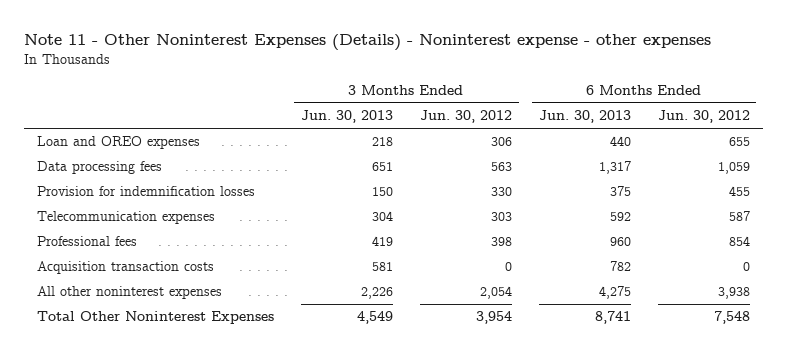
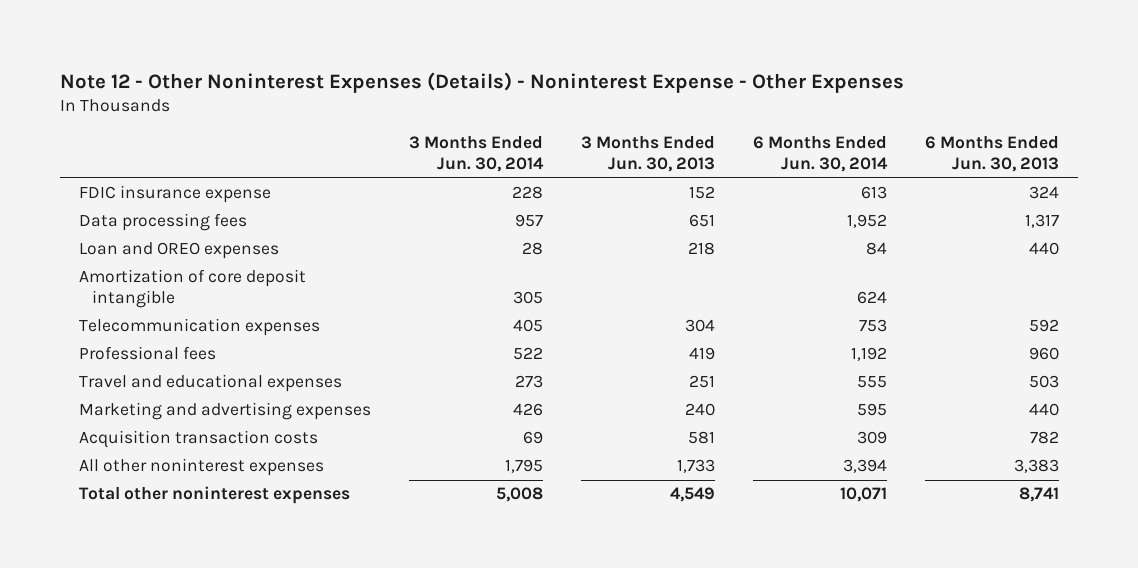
- Note 11 - Other Noninterest Expenses (Details) - Noninterest expense - other expenses
+ Note 12 - Other Noninterest Expenses (Details) - Noninterest Expense - Other Expenses
- | 3 Months Ended Jun. 30, 2013 | 3 Months Ended Jun. 30, 2012 | 6 Months Ended Jun. 30, 2013 | 6 Months Ended Jun. 30, 2012
+ | 3 Months Ended Jun. 30, 2014 | 3 Months Ended Jun. 30, 2013 | 6 Months Ended Jun. 30, 2014 | 6 Months Ended Jun. 30, 2013
+ FDIC insurance expense | 228 | 152 | 613 | 324
- Provision for indemnification losses | 150 | 330 | 375 | 455
moved down: Loan and OREO expenses | 28 | 218 | 84 | 440
+ Amortization of core deposit intangible | 305 | | 624 |
+ Travel and educational expenses | 273 | 251 | 555 | 503
+ Marketing and advertising expenses | 426 | 240 | 595 | 440
- All other noninterest expenses | 2,226 | 2,054 | 4,275 | 3,938
- Total Other Noninterest Expenses | 4,549 | 3,954 | 8,741 | 7,548
+ All other noninterest expenses | 1,795 | 1,733 | 3,394 | 3,383
+ Total other noninterest expenses | 5,008 | 4,549 | 10,071 | 8,741

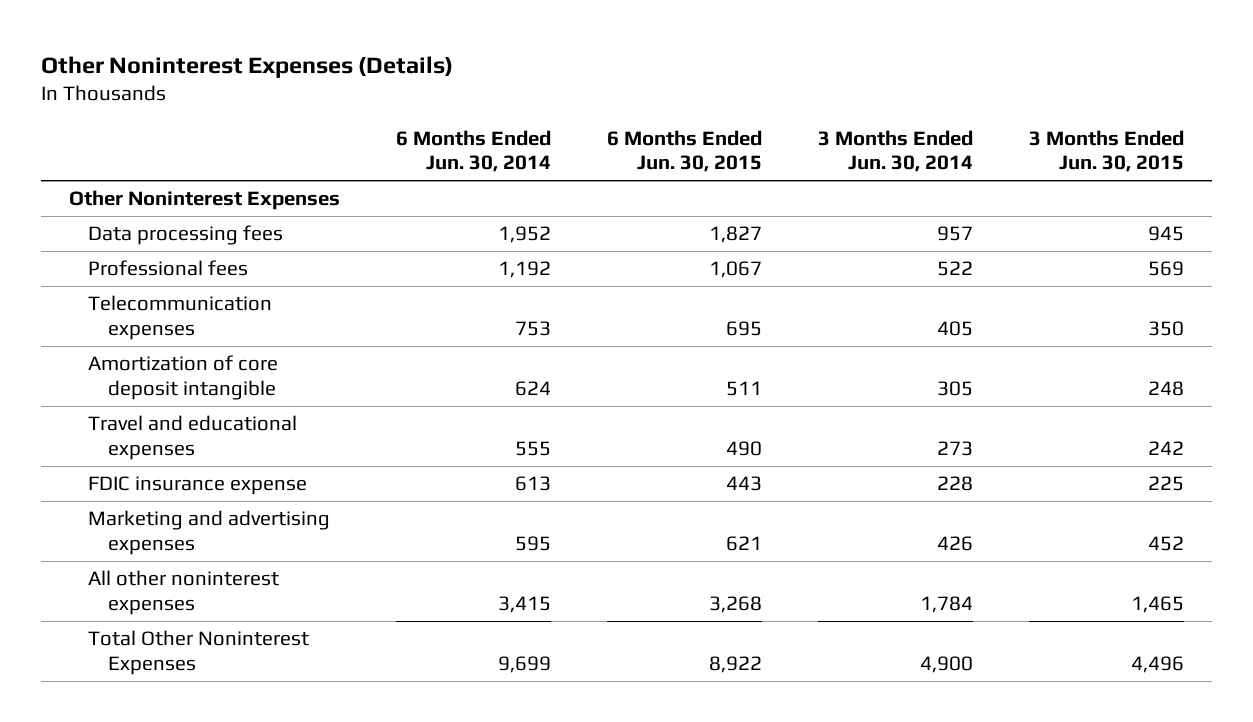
- Note 12 - Other Noninterest Expenses (Details) - Noninterest Expense - Other Expenses
+ Other Noninterest Expenses (Details)
- | 3 Months Ended Jun. 30, 2014 | 3 Months Ended Jun. 30, 2013 | 6 Months Ended Jun. 30, 2014 | 6 Months Ended Jun. 30, 2013
+ | 6 Months Ended Jun. 30, 2014 | 6 Months Ended Jun. 30, 2015 | 3 Months Ended Jun. 30, 2014 | 3 Months Ended Jun. 30, 2015
+ Other Noninterest Expenses
- Loan and OREO expenses | 28 | 218 | 84 | 440
moved down: Telecommunication expenses | 753 | 695 | 405 | 350
moved down: Amortization of core deposit intangible | 624 | 511 | 305 | 248
moved down: FDIC insurance expense | 613 | 443 | 228 | 225
- Acquisition transaction costs | 69 | 581 | 309 | 782
- All other noninterest expenses | 1,795 | 1,733 | 3,394 | 3,383
- Total other noninterest expenses | 5,008 | 4,549 | 10,071 | 8,741
+ All other noninterest expenses | 3,415 | 3,268 | 1,784 | 1,465
+ Total Other Noninterest Expenses | 9,699 | 8,922 | 4,900 | 4,496

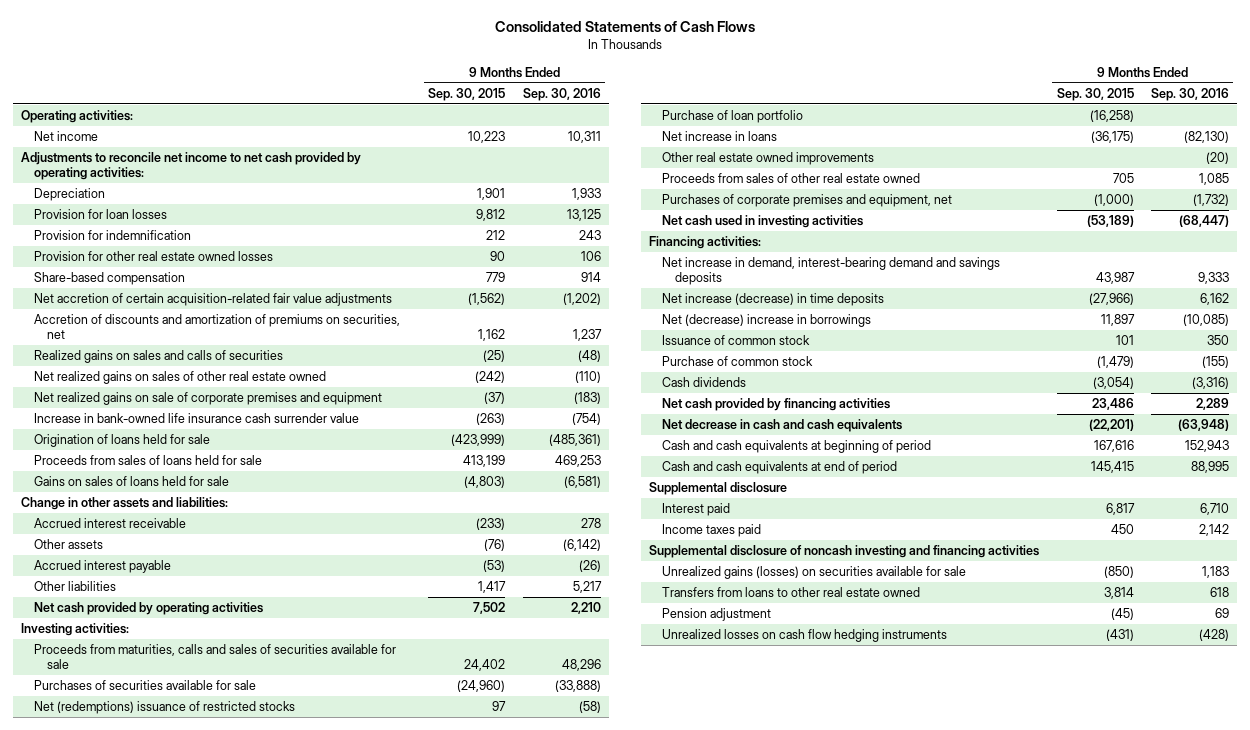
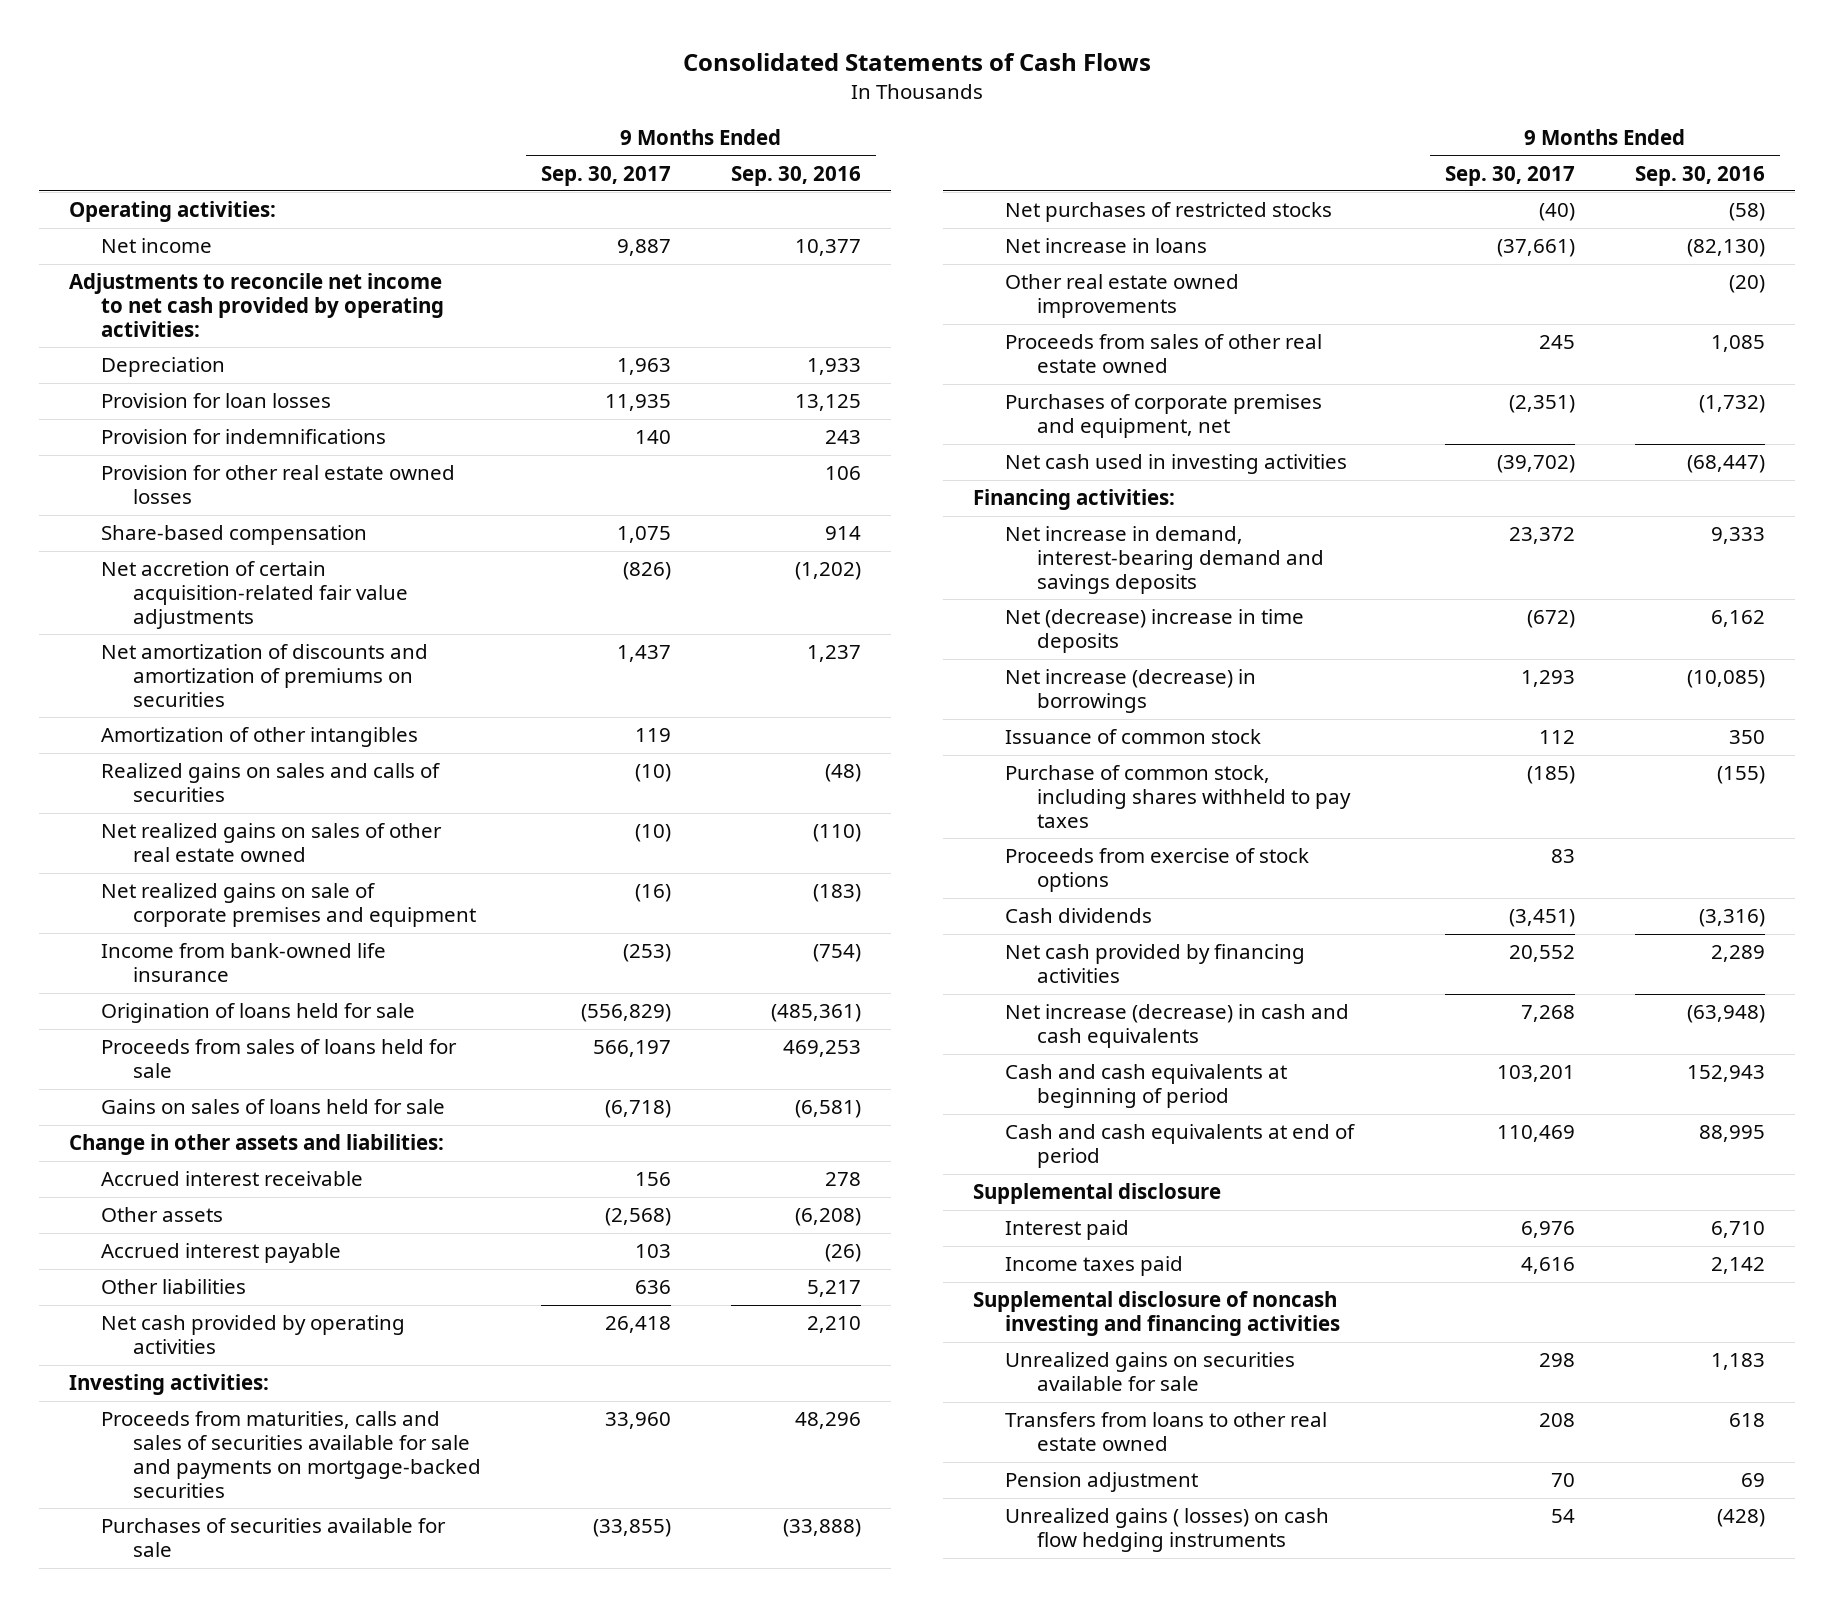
- | 9 Months Ended Sep. 30, 2015 | 9 Months Ended Sep. 30, 2016
+ | 9 Months Ended Sep. 30, 2017 | 9 Months Ended Sep. 30, 2016
- Net income | 10,223 | 10,311
+ Net income | 9,887 | 10,377
- Provision for indemnification | 212 | 243
+ Provision for indemnifications | 140 | 243
- Accretion of discounts and amortization of premiums on securities, net | 1,162 | 1,237
+ Net amortization of discounts and amortization of premiums on securities | 1,437 | 1,237
+ Amortization of other intangibles | 119 |
- Increase in bank-owned life insurance cash surrender value | (263) | (754)
+ Income from bank-owned life insurance | (253) | (754)
- Other assets | (76) | (6,142)
+ Other assets | (2,568) | (6,208)
- Proceeds from maturities, calls and sales of securities available for sale | 24,402 | 48,296
+ Proceeds from maturities, calls and sales of securities available for sale and payments on mortgage-backed securities | 33,960 | 48,296
- Net (redemptions) issuance of restricted stocks | 97 | (58)
- Purchase of loan portfolio | (16,258) |
+ Net purchases of restricted stocks | (40) | (58)
- Net increase (decrease) in time deposits | (27,966) | 6,162
- Net (decrease) increase in borrowings | 11,897 | (10,085)
+ Net (decrease) increase in time deposits | (672) | 6,162
+ Net increase (decrease) in borrowings | 1,293 | (10,085)
- Purchase of common stock | (1,479) | (155)
+ Purchase of common stock, including shares withheld to pay taxes | (185) | (155)
+ Proceeds from exercise of stock options | 83 |
- Net decrease in cash and cash equivalents | (22,201) | (63,948)
+ Net increase (decrease) in cash and cash equivalents | 7,268 | (63,948)
- Unrealized gains (losses) on securities available for sale | (850) | 1,183
+ Unrealized gains on securities available for sale | 298 | 1,183
- Unrealized losses on cash flow hedging instruments | (431) | (428)
+ Unrealized gains ( losses) on cash flow hedging instruments | 54 | (428)

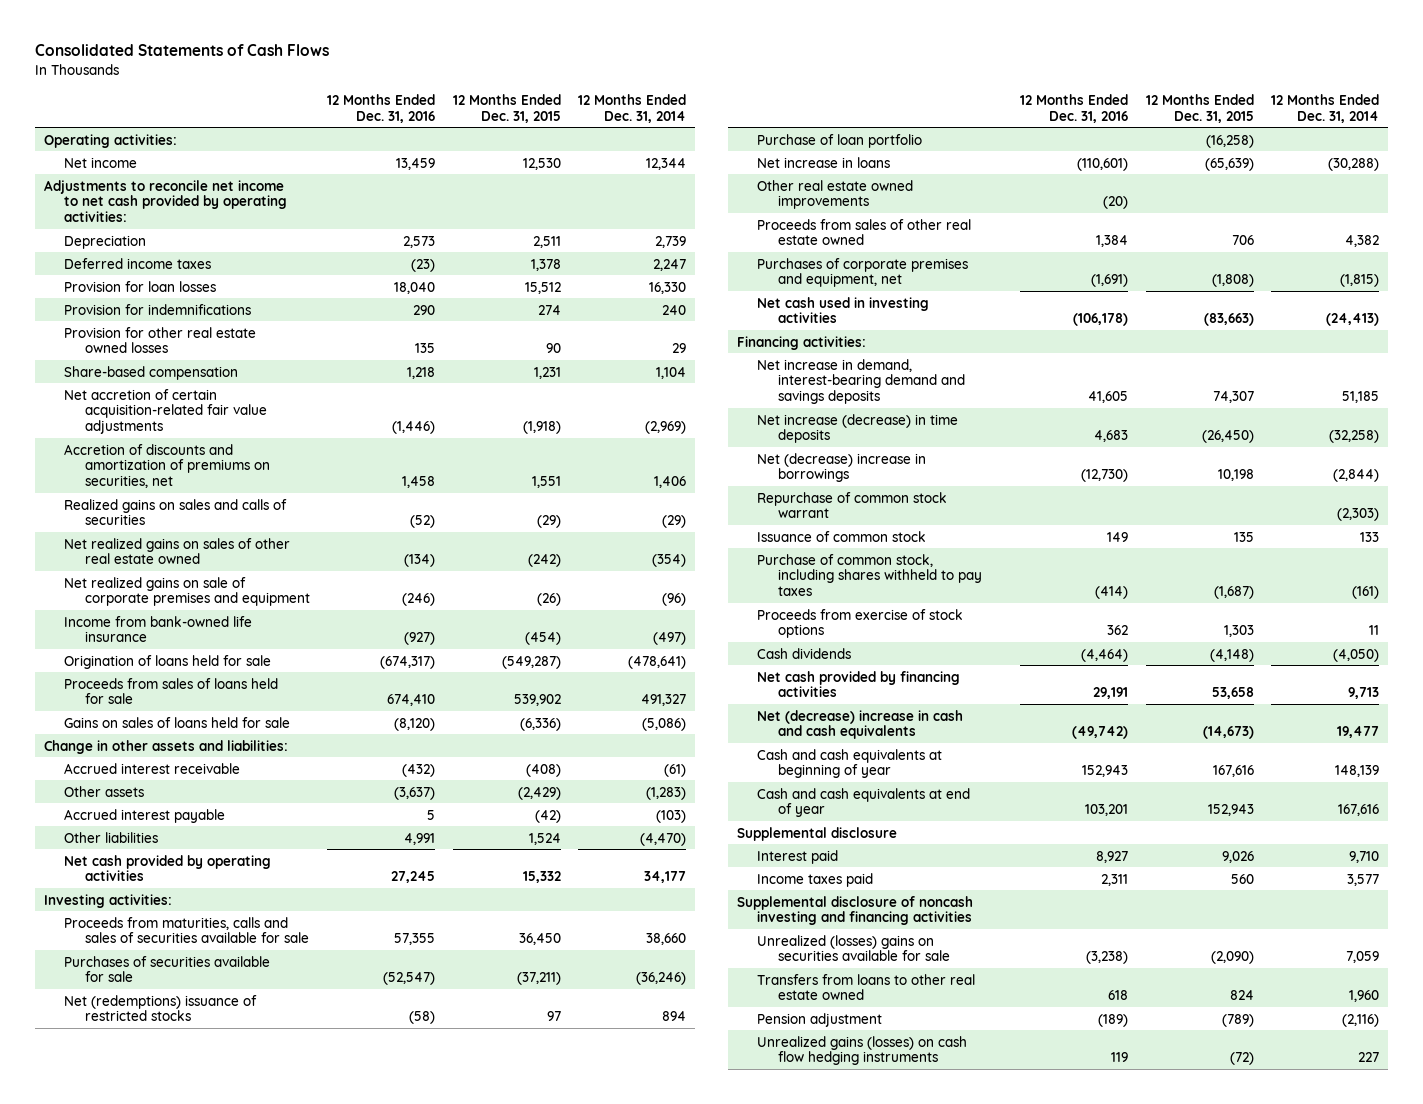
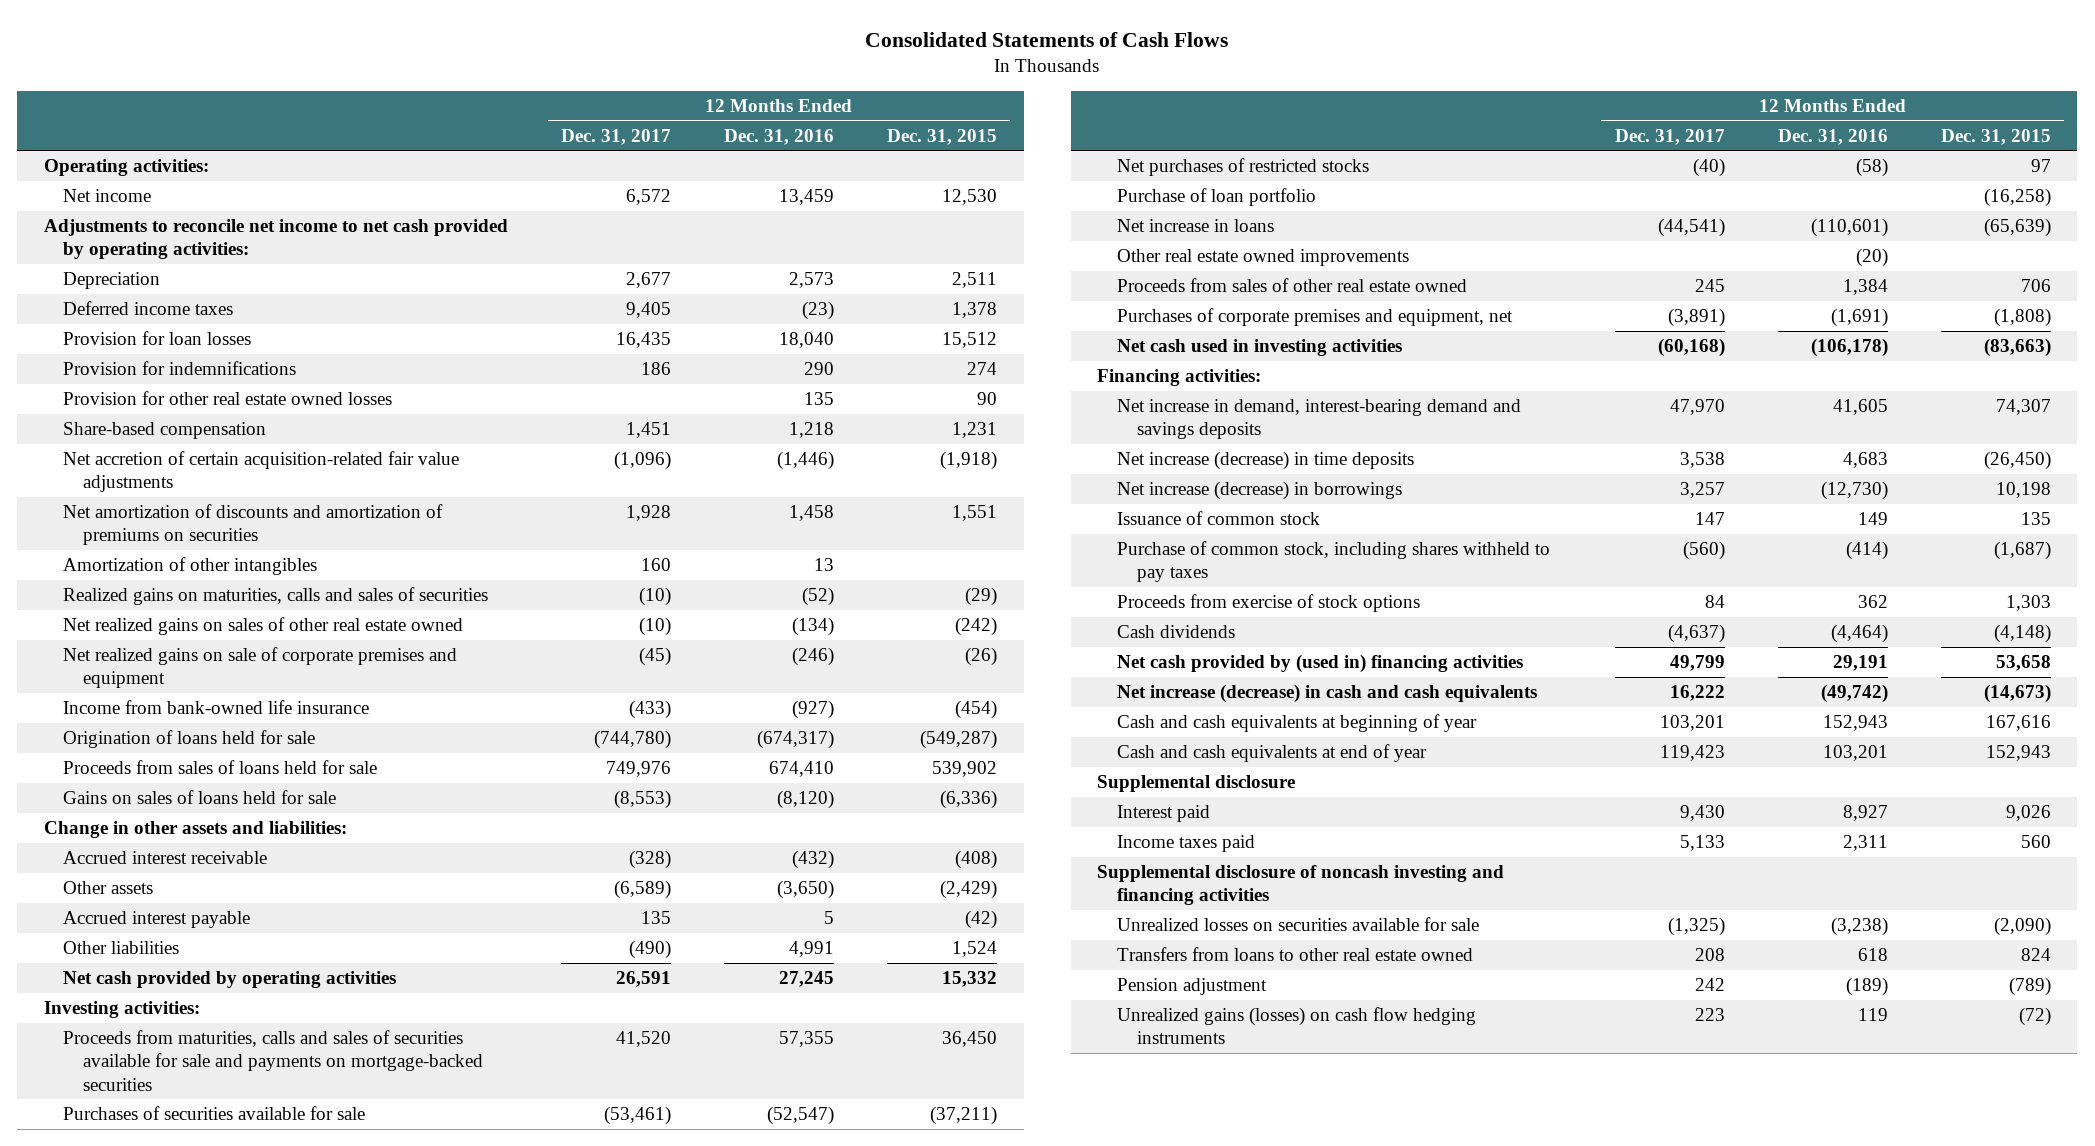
- | 12 Months Ended Dec. 31, 2016 | 12 Months Ended Dec. 31, 2015 | 12 Months Ended Dec. 31, 2014
+ | 12 Months Ended Dec. 31, 2017 | 12 Months Ended Dec. 31, 2016 | 12 Months Ended Dec. 31, 2015
- Accretion of discounts and amortization of premiums on securities, net | 1,458 | 1,551 | 1,406
- Realized gains on sales and calls of securities | (52) | (29) | (29)
+ Net amortization of discounts and amortization of premiums on securities | 1,928 | 1,458 | 1,551
+ Amortization of other intangibles | 160 | 13 |
+ Realized gains on maturities, calls and sales of securities | (10) | (52) | (29)
- Other assets | (3,637) | (2,429) | (1,283)
+ Other assets | (6,589) | (3,650) | (2,429)
- Proceeds from maturities, calls and sales of securities available for sale | 57,355 | 36,450 | 38,660
+ Proceeds from maturities, calls and sales of securities available for sale and payments on mortgage-backed securities | 41,520 | 57,355 | 36,450
- Net (redemptions) issuance of restricted stocks | (58) | 97 | 894
+ Net purchases of restricted stocks | (40) | (58) | 97
- Net (decrease) increase in borrowings | (12,730) | 10,198 | (2,844)
- Repurchase of common stock warrant | | | (2,303)
+ Net increase (decrease) in borrowings | 3,257 | (12,730) | 10,198
- Net cash provided by financing activities | 29,191 | 53,658 | 9,713
- Net (decrease) increase in cash and cash equivalents | (49,742) | (14,673) | 19,477
+ Net cash provided by (used in) financing activities | 49,799 | 29,191 | 53,658
+ Net increase (decrease) in cash and cash equivalents | 16,222 | (49,742) | (14,673)
- Unrealized (losses) gains on securities available for sale | (3,238) | (2,090) | 7,059
+ Unrealized losses on securities available for sale | (1,325) | (3,238) | (2,090)

